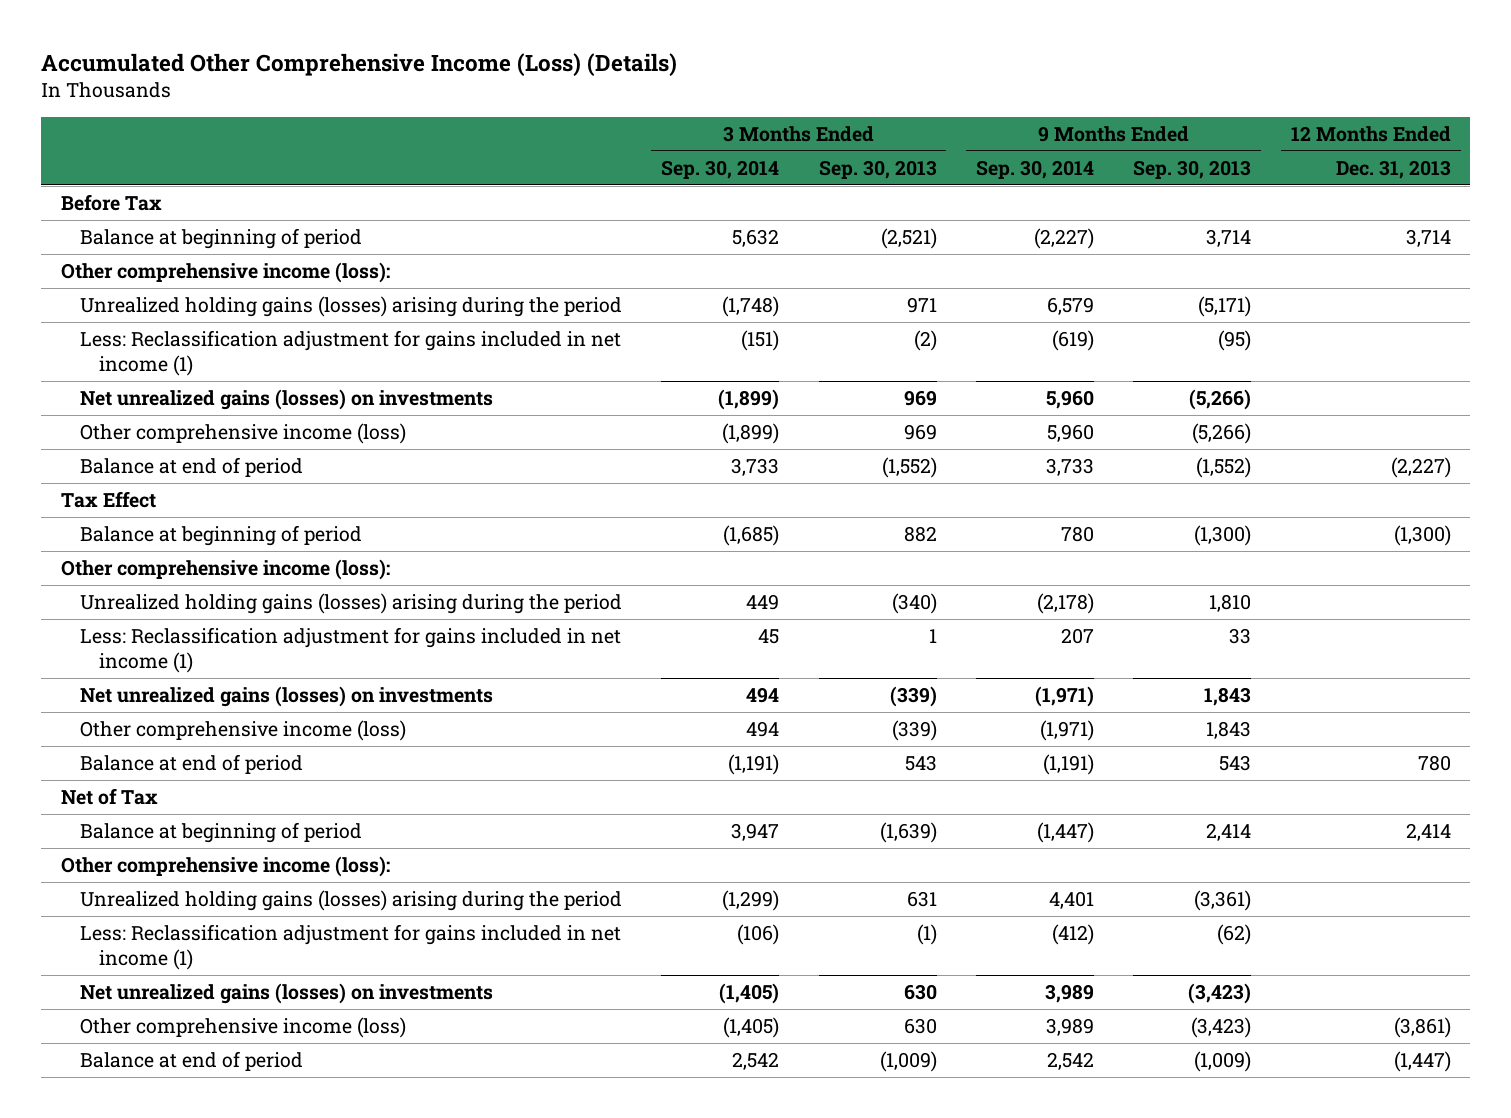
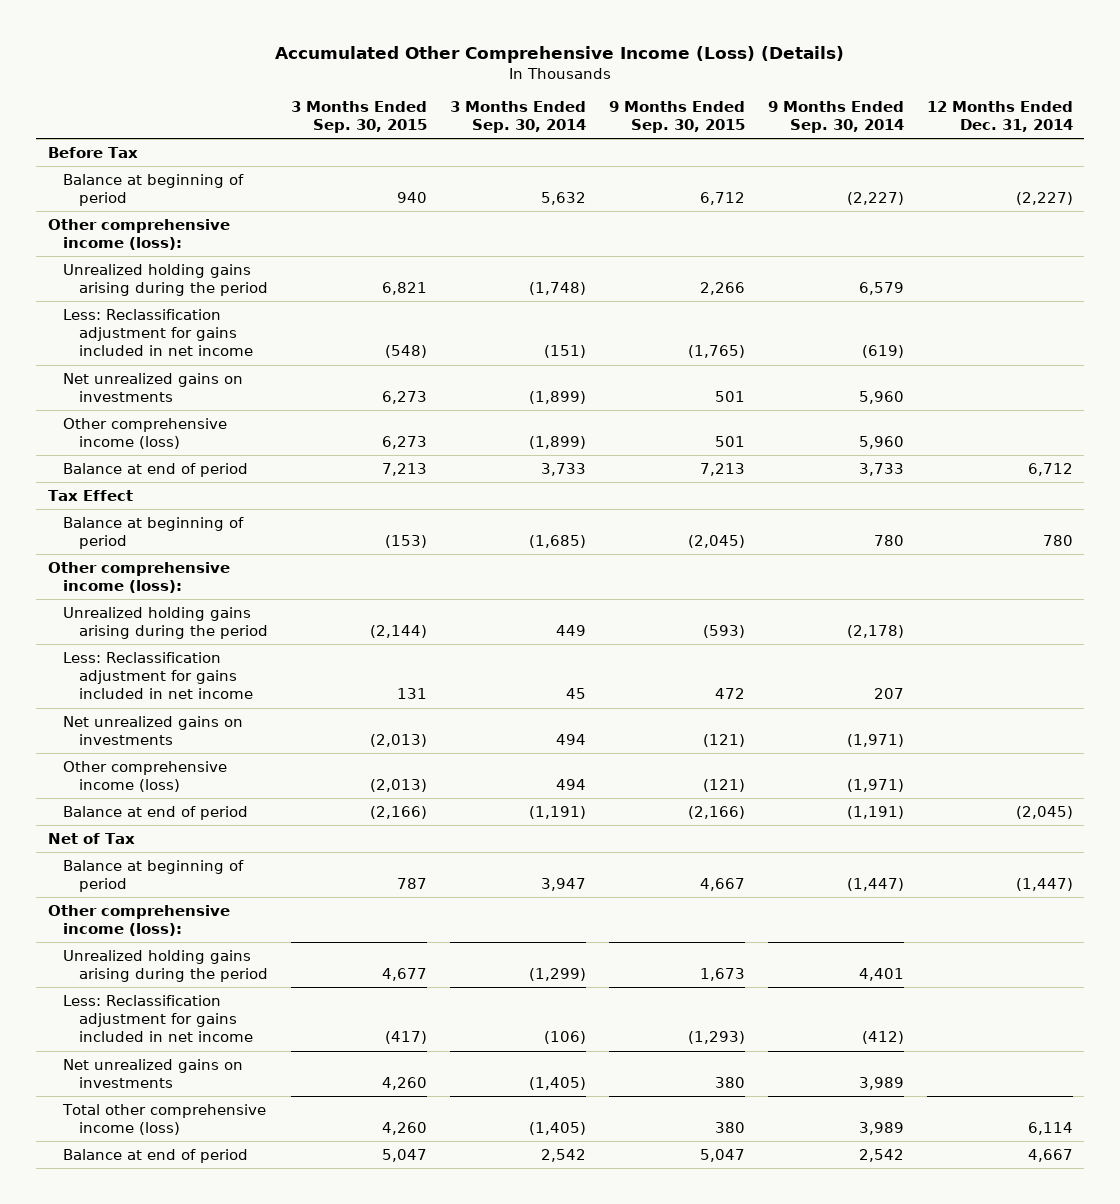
- | 3 Months Ended Sep. 30, 2014 | 3 Months Ended Sep. 30, 2013 | 9 Months Ended Sep. 30, 2014 | 9 Months Ended Sep. 30, 2013 | 12 Months Ended Dec. 31, 2013
+ | 3 Months Ended Sep. 30, 2015 | 3 Months Ended Sep. 30, 2014 | 9 Months Ended Sep. 30, 2015 | 9 Months Ended Sep. 30, 2014 | 12 Months Ended Dec. 31, 2014
- Unrealized holding gains (losses) arising during the period | (1,748) | 971 | 6,579 | (5,171) |
- Less: Reclassification adjustment for gains included in net income (1) | (151) | (2) | (619) | (95) |
- Net unrealized gains (losses) on investments | (1,899) | 969 | 5,960 | (5,266) |
+ Unrealized holding gains arising during the period | 6,821 | (1,748) | 2,266 | 6,579 |
+ Less: Reclassification adjustment for gains included in net income | (548) | (151) | (1,765) | (619) |
+ Net unrealized gains on investments | 6,273 | (1,899) | 501 | 5,960 |
- Unrealized holding gains (losses) arising during the period | 449 | (340) | (2,178) | 1,810 |
- Less: Reclassification adjustment for gains included in net income (1) | 45 | 1 | 207 | 33 |
- Net unrealized gains (losses) on investments | 494 | (339) | (1,971) | 1,843 |
+ Unrealized holding gains arising during the period | (2,144) | 449 | (593) | (2,178) |
+ Less: Reclassification adjustment for gains included in net income | 131 | 45 | 472 | 207 |
+ Net unrealized gains on investments | (2,013) | 494 | (121) | (1,971) |
- Unrealized holding gains (losses) arising during the period | (1,299) | 631 | 4,401 | (3,361) |
- Less: Reclassification adjustment for gains included in net income (1) | (106) | (1) | (412) | (62) |
- Net unrealized gains (losses) on investments | (1,405) | 630 | 3,989 | (3,423) |
- Other comprehensive income (loss) | (1,405) | 630 | 3,989 | (3,423) | (3,861)
+ Unrealized holding gains arising during the period | 4,677 | (1,299) | 1,673 | 4,401 |
+ Less: Reclassification adjustment for gains included in net income | (417) | (106) | (1,293) | (412) |
+ Net unrealized gains on investments | 4,260 | (1,405) | 380 | 3,989 |
+ Total other comprehensive income (loss) | 4,260 | (1,405) | 380 | 3,989 | 6,114

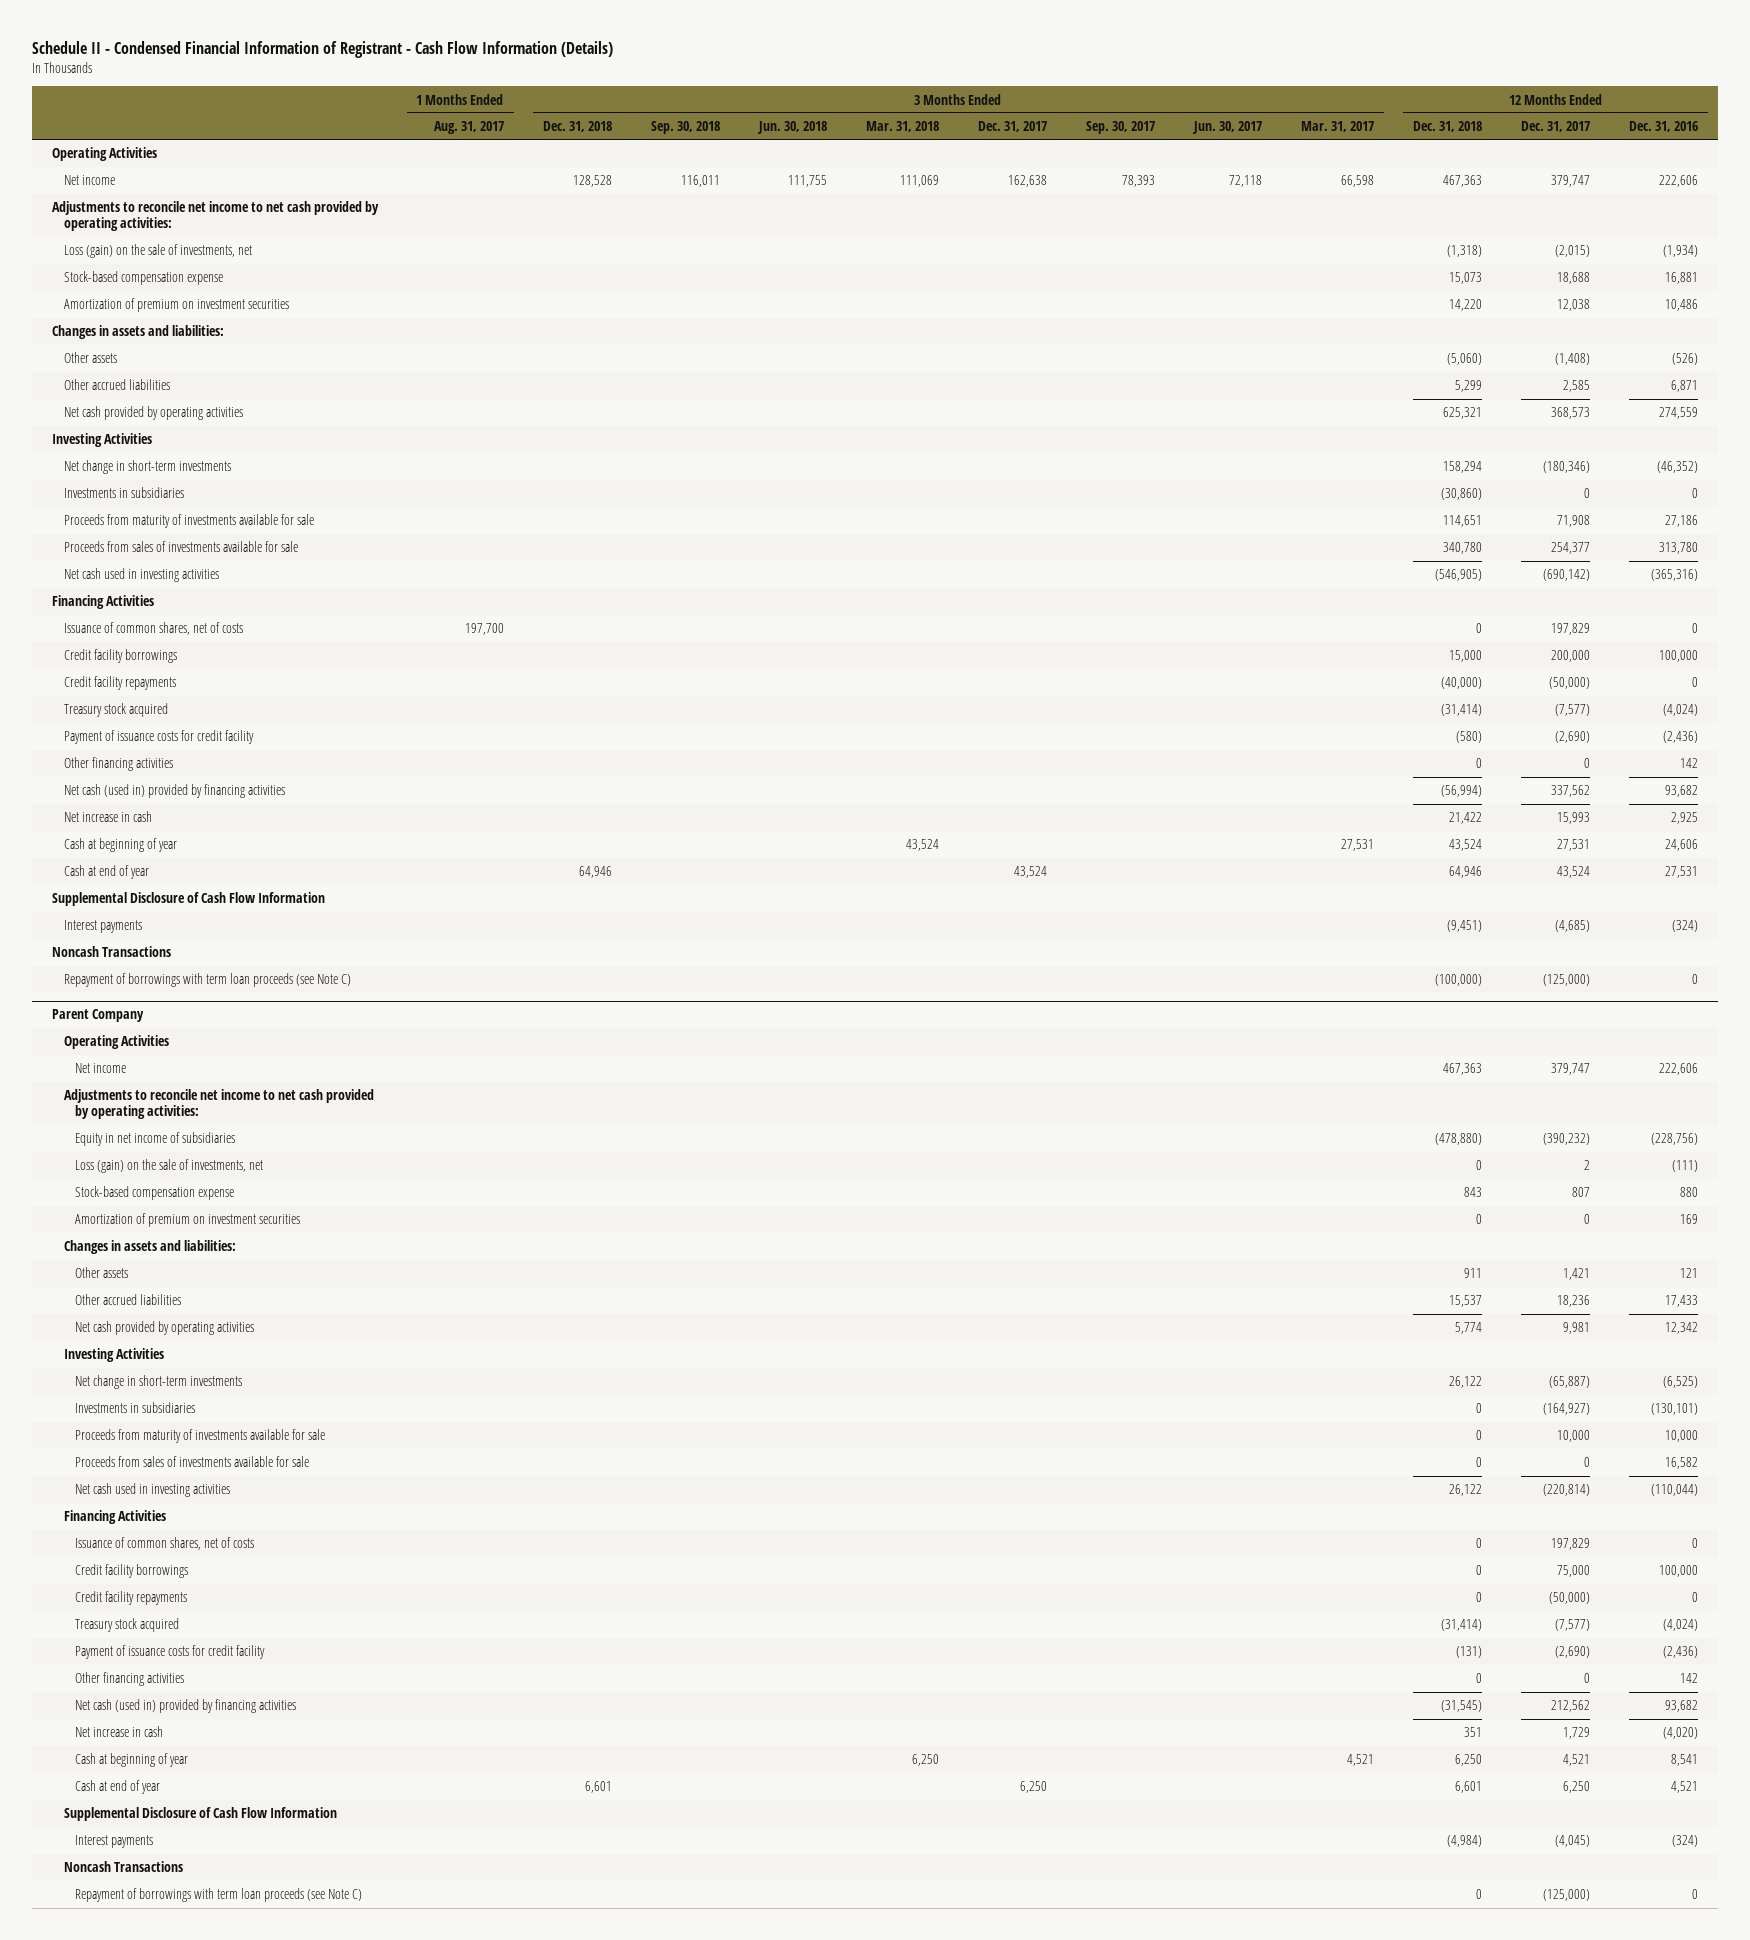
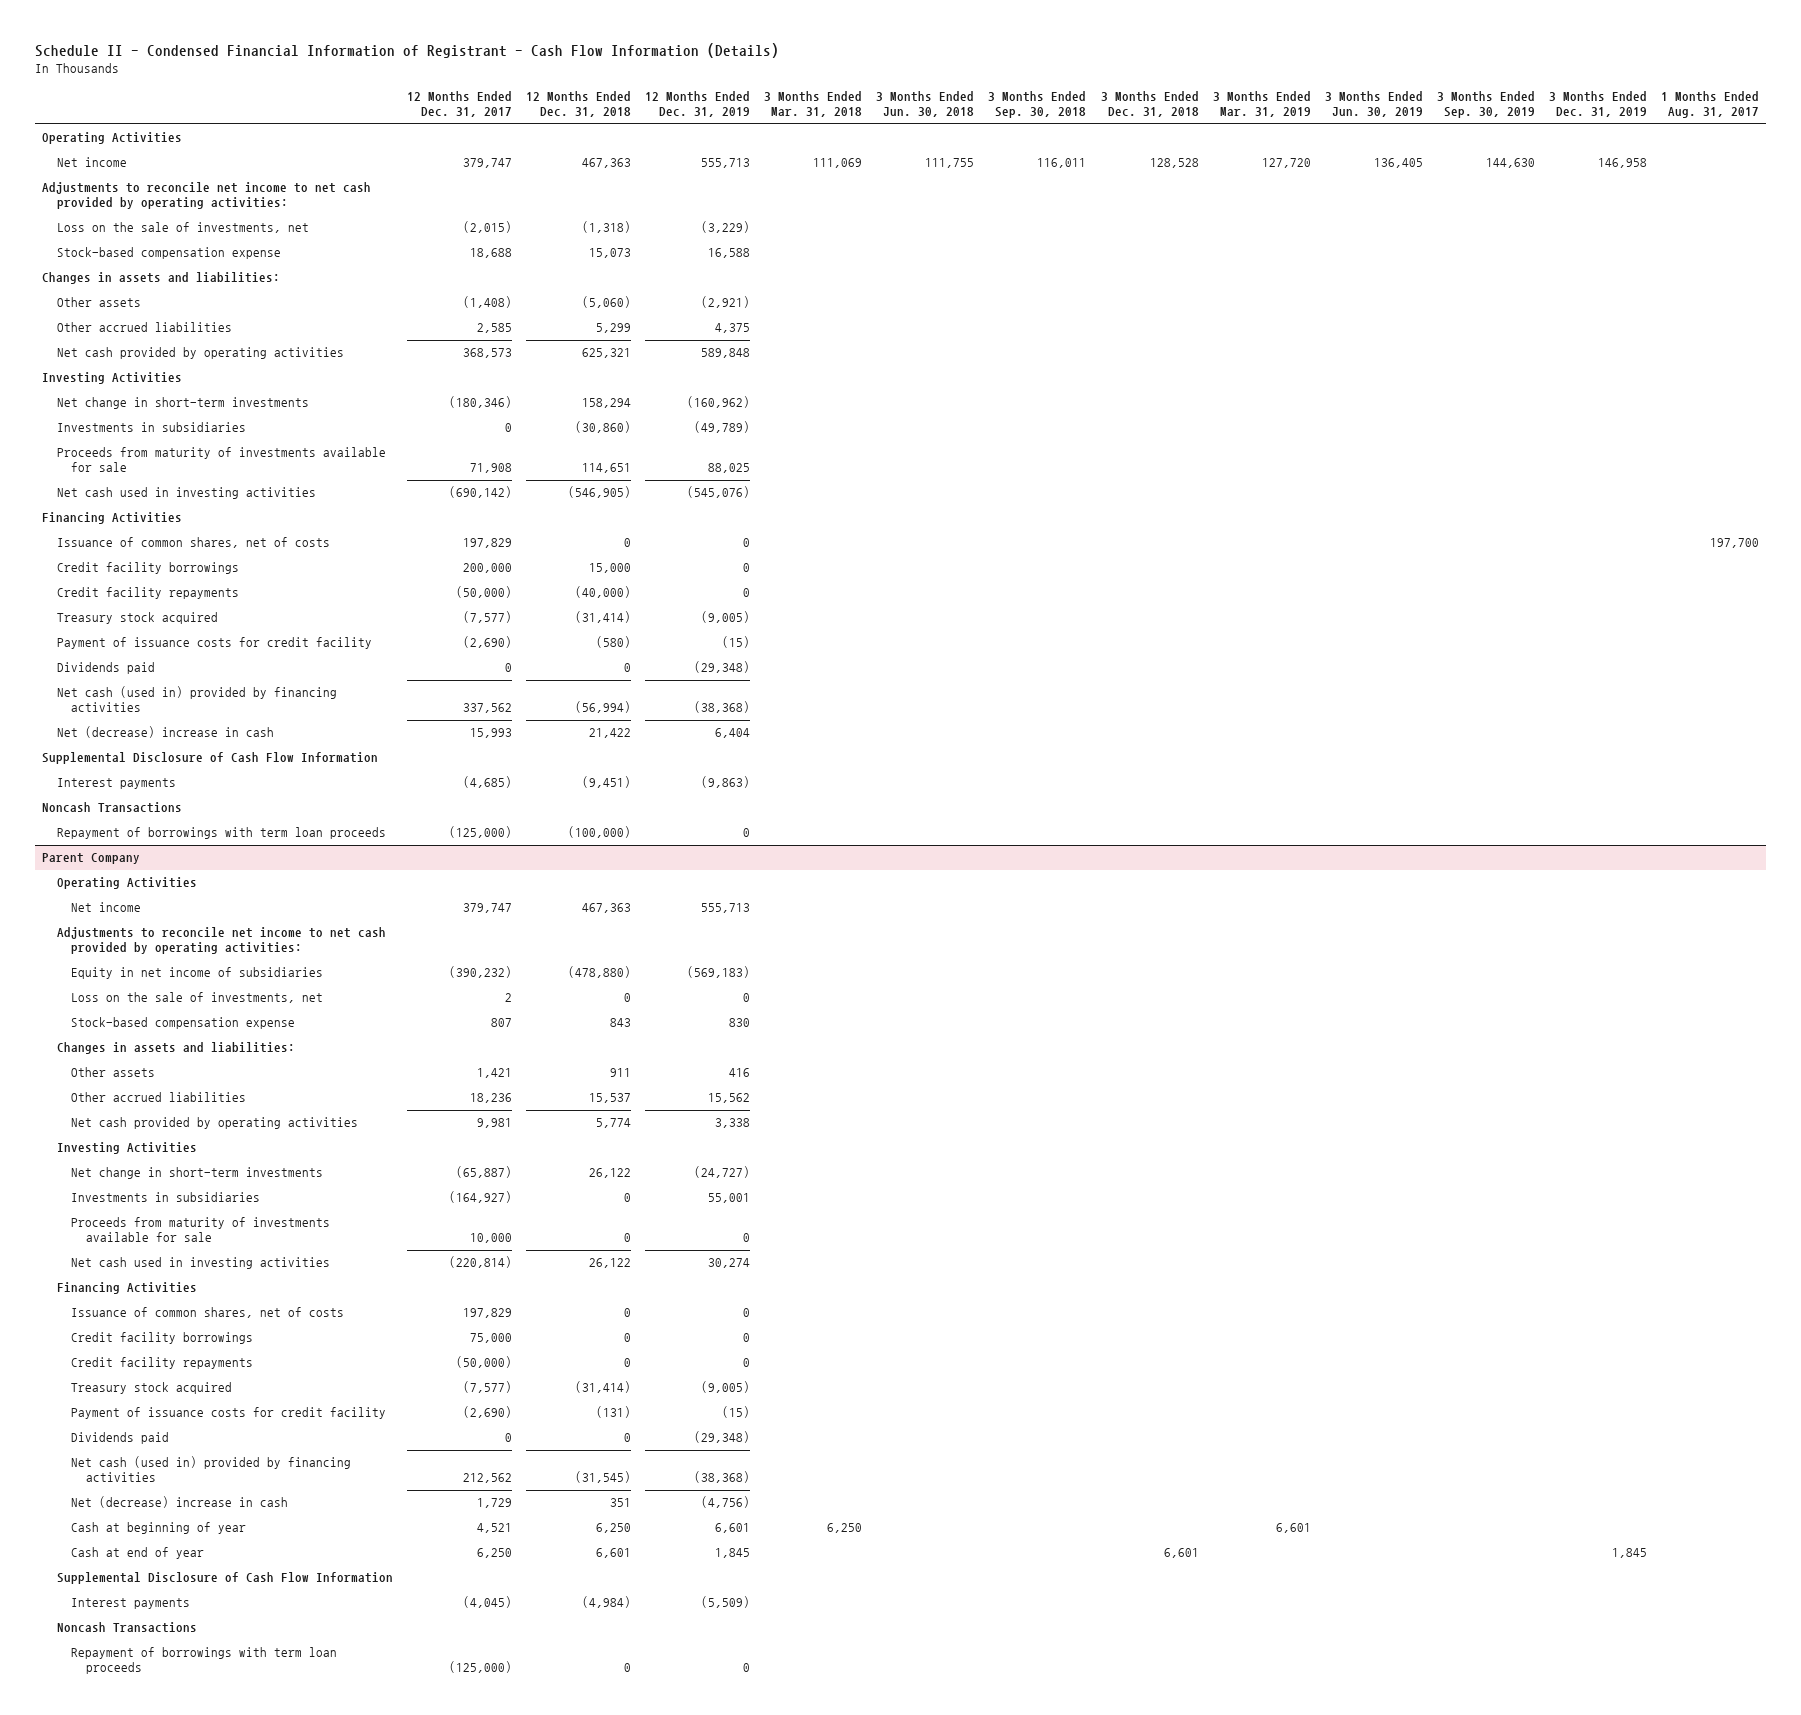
- | 1 Months Ended Aug. 31, 2017 | 3 Months Ended Dec. 31, 2018 | 3 Months Ended Sep. 30, 2018 | 3 Months Ended Jun. 30, 2018 | 3 Months Ended Mar. 31, 2018 | 3 Months Ended Dec. 31, 2017 | 3 Months Ended Sep. 30, 2017 | 3 Months Ended Jun. 30, 2017 | 3 Months Ended Mar. 31, 2017 | 12 Months Ended Dec. 31, 2018 | 12 Months Ended Dec. 31, 2017 | 12 Months Ended Dec. 31, 2016
+ | 12 Months Ended Dec. 31, 2017 | 12 Months Ended Dec. 31, 2018 | 12 Months Ended Dec. 31, 2019 | 3 Months Ended Mar. 31, 2018 | 3 Months Ended Jun. 30, 2018 | 3 Months Ended Sep. 30, 2018 | 3 Months Ended Dec. 31, 2018 | 3 Months Ended Mar. 31, 2019 | 3 Months Ended Jun. 30, 2019 | 3 Months Ended Sep. 30, 2019 | 3 Months Ended Dec. 31, 2019 | 1 Months Ended Aug. 31, 2017
- Loss (gain) on the sale of investments, net | | | | | | | | | | (1,318) | (2,015) | (1,934)
+ Loss on the sale of investments, net | (2,015) | (1,318) | (3,229) | | | | | | | | |
- Amortization of premium on investment securities | | | | | | | | | | 14,220 | 12,038 | 10,486
- Proceeds from sales of investments available for sale | | | | | | | | | | 340,780 | 254,377 | 313,780
- Other financing activities | | | | | | | | | | 0 | 0 | 142
+ Dividends paid | 0 | 0 | (29,348) | | | | | | | | |
- Net increase in cash | | | | | | | | | | 21,422 | 15,993 | 2,925
- Cash at beginning of year | | | | | 43,524 | | | | 27,531 | 43,524 | 27,531 | 24,606
- Cash at end of year | | 64,946 | | | | 43,524 | | | | 64,946 | 43,524 | 27,531
+ Net (decrease) increase in cash | 15,993 | 21,422 | 6,404 | | | | | | | | |
- Repayment of borrowings with term loan proceeds (see Note C) | | | | | | | | | | (100,000) | (125,000) | 0
+ Repayment of borrowings with term loan proceeds | (125,000) | (100,000) | 0 | | | | | | | | |
@ Parent Company
- Loss (gain) on the sale of investments, net | | | | | | | | | | 0 | 2 | (111)
+ Loss on the sale of investments, net | 2 | 0 | 0 | | | | | | | | |
- Amortization of premium on investment securities | | | | | | | | | | 0 | 0 | 169
- Proceeds from sales of investments available for sale | | | | | | | | | | 0 | 0 | 16,582
- Other financing activities | | | | | | | | | | 0 | 0 | 142
+ Dividends paid | 0 | 0 | (29,348) | | | | | | | | |
- Net increase in cash | | | | | | | | | | 351 | 1,729 | (4,020)
+ Net (decrease) increase in cash | 1,729 | 351 | (4,756) | | | | | | | | |
- Repayment of borrowings with term loan proceeds (see Note C) | | | | | | | | | | 0 | (125,000) | 0
+ Repayment of borrowings with term loan proceeds | (125,000) | 0 | 0 | | | | | | | | |

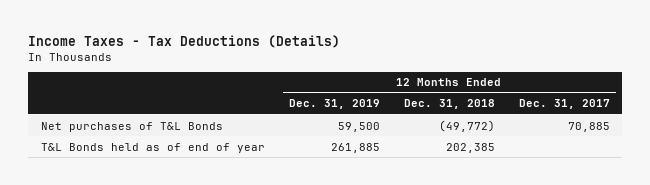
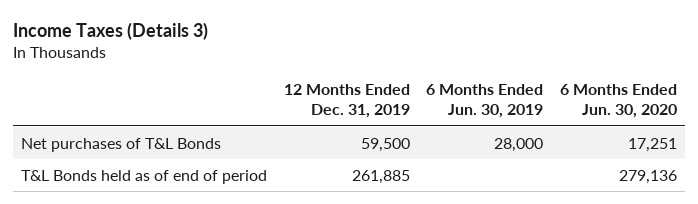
- Income Taxes - Tax Deductions (Details)
+ Income Taxes (Details 3)
- | 12 Months Ended Dec. 31, 2019 | 12 Months Ended Dec. 31, 2018 | 12 Months Ended Dec. 31, 2017
+ | 12 Months Ended Dec. 31, 2019 | 6 Months Ended Jun. 30, 2019 | 6 Months Ended Jun. 30, 2020
- T&L Bonds held as of end of year | 261,885 | 202,385 |
+ T&L Bonds held as of end of period | 261,885 | | 279,136

